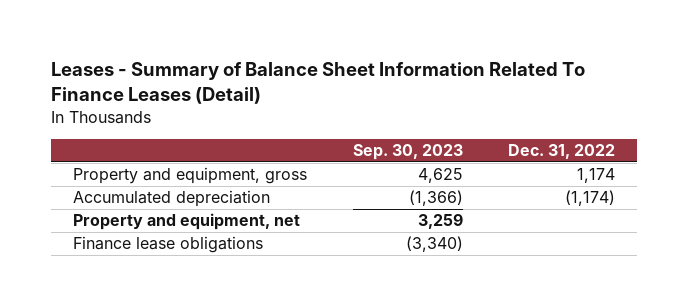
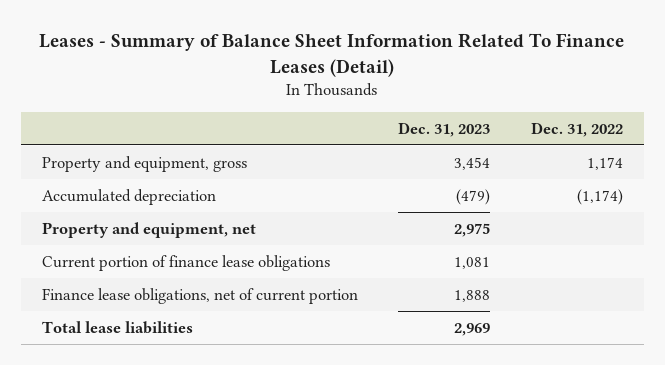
- | Sep. 30, 2023 | Dec. 31, 2022
+ | Dec. 31, 2023 | Dec. 31, 2022
- Finance lease obligations | (3,340) |
+ Current portion of finance lease obligations | 1,081 |
+ Finance lease obligations, net of current portion | 1,888 |
+ Total lease liabilities | 2,969 |

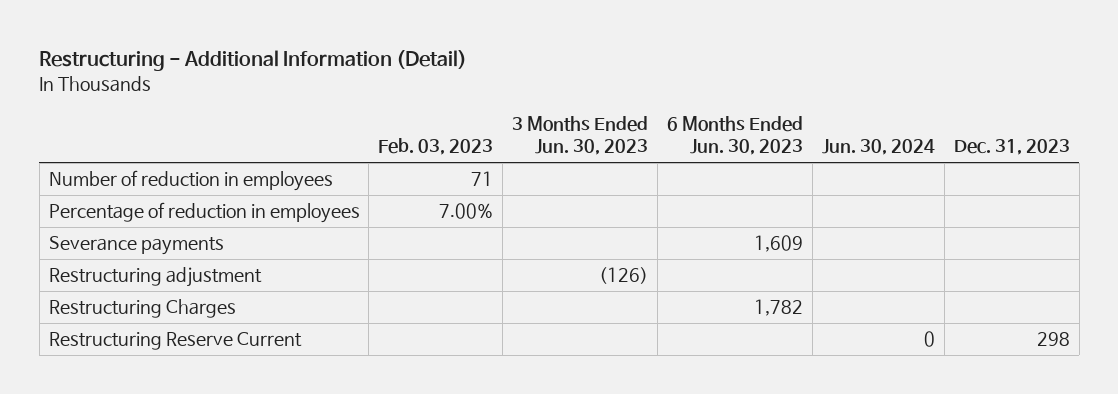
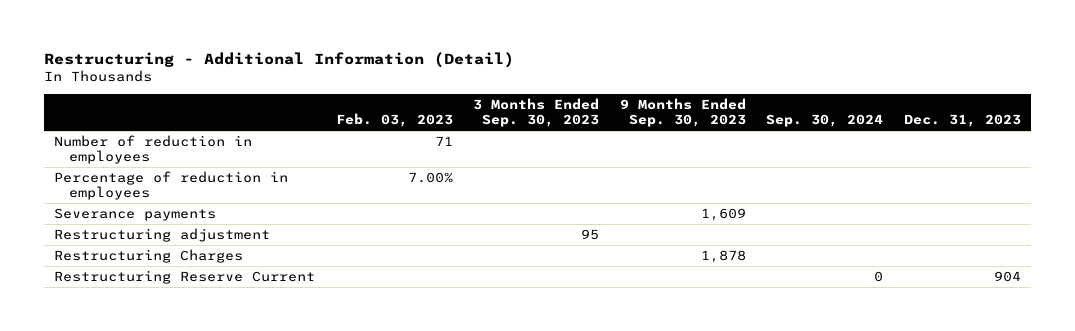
- | Feb. 03, 2023 | 3 Months Ended Jun. 30, 2023 | 6 Months Ended Jun. 30, 2023 | Jun. 30, 2024 | Dec. 31, 2023
+ | Feb. 03, 2023 | 3 Months Ended Sep. 30, 2023 | 9 Months Ended Sep. 30, 2023 | Sep. 30, 2024 | Dec. 31, 2023
- Restructuring Reserve Current | | | | 0 | 298
+ Restructuring Reserve Current | | | | 0 | 904

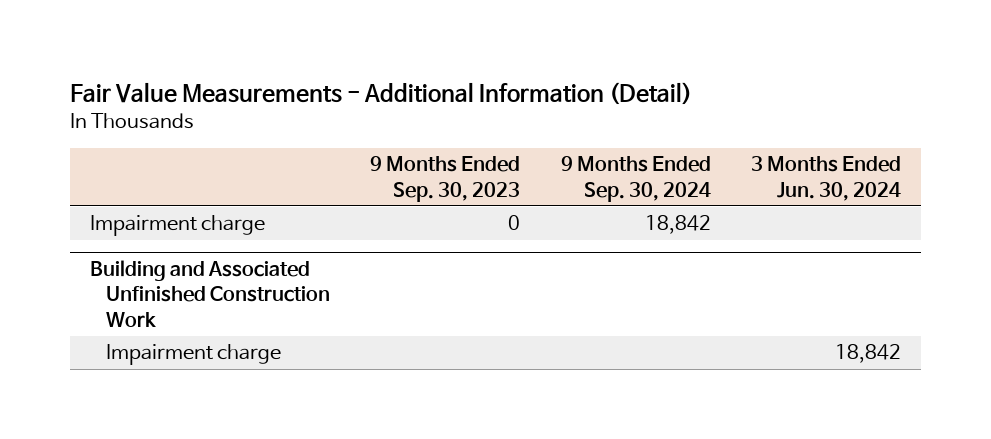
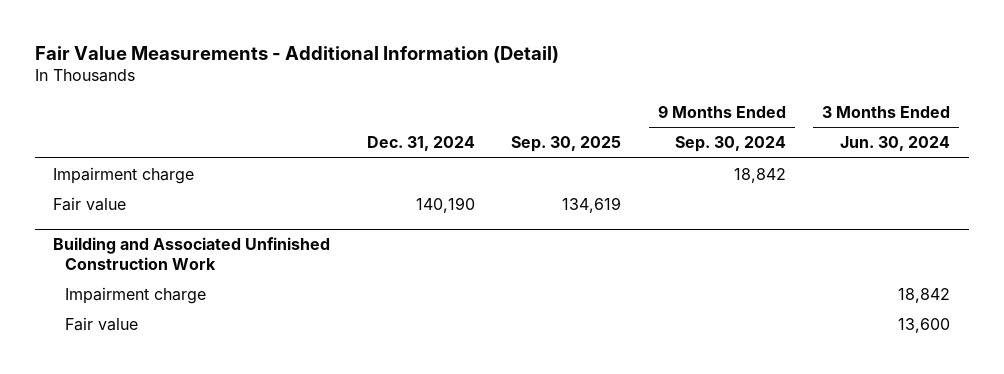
- | 9 Months Ended Sep. 30, 2023 | 9 Months Ended Sep. 30, 2024 | 3 Months Ended Jun. 30, 2024
+ | Dec. 31, 2024 | Sep. 30, 2025 | 9 Months Ended Sep. 30, 2024 | 3 Months Ended Jun. 30, 2024
+ Fair value | 140,190 | 134,619 | |
@ Building and Associated Unfinished Construction Work
+ Fair value | | | | 13,600

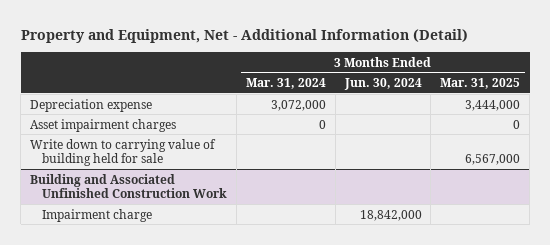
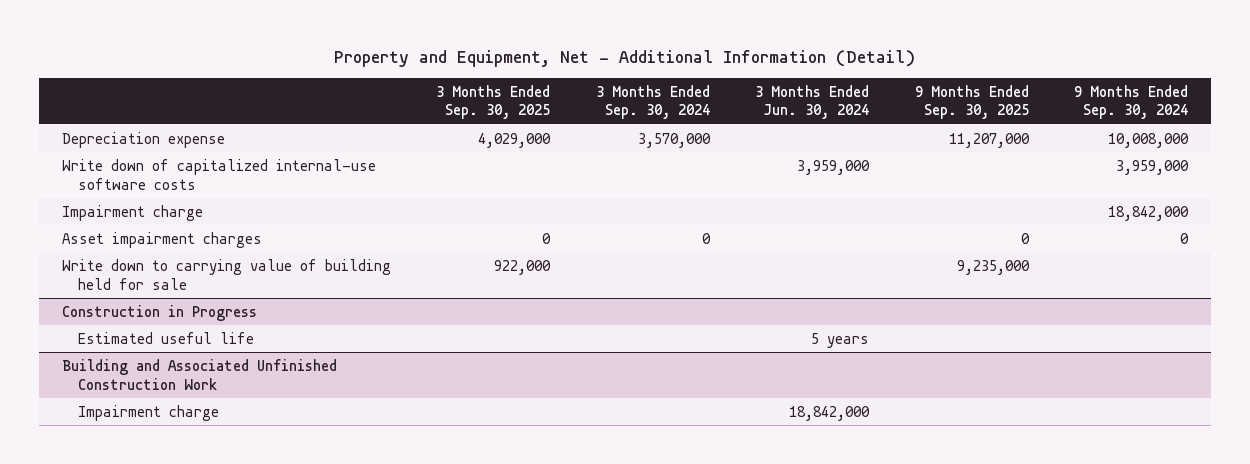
- | 3 Months Ended Mar. 31, 2024 | 3 Months Ended Jun. 30, 2024 | 3 Months Ended Mar. 31, 2025
+ | 3 Months Ended Sep. 30, 2025 | 3 Months Ended Sep. 30, 2024 | 3 Months Ended Jun. 30, 2024 | 9 Months Ended Sep. 30, 2025 | 9 Months Ended Sep. 30, 2024
+ Write down of capitalized internal-use software costs | | | 3,959,000 | | 3,959,000
+ Impairment charge | | | | | 18,842,000
+ Construction in Progress
+ Estimated useful life | | | 5 years | |

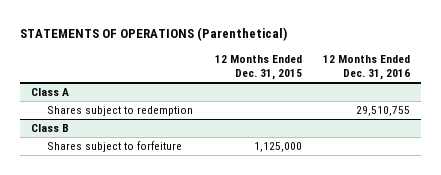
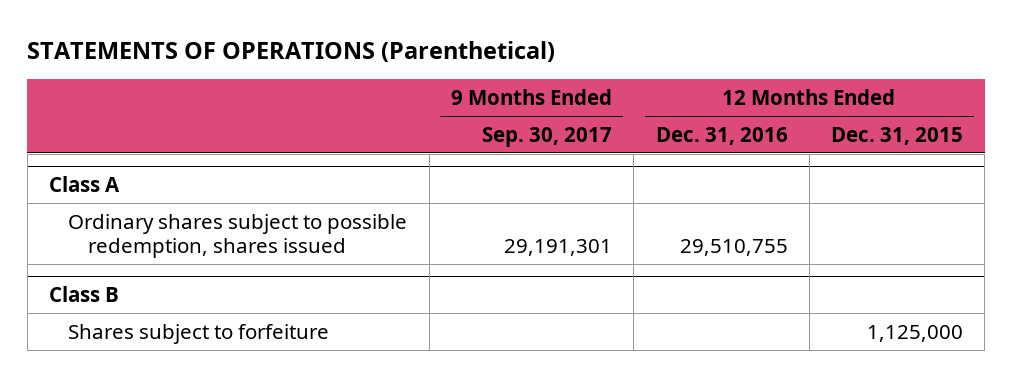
- | 12 Months Ended Dec. 31, 2015 | 12 Months Ended Dec. 31, 2016
+ | 9 Months Ended Sep. 30, 2017 | 12 Months Ended Dec. 31, 2016 | 12 Months Ended Dec. 31, 2015
@ Class A
- Shares subject to redemption | | 29,510,755
+ Ordinary shares subject to possible redemption, shares issued | 29,191,301 | 29,510,755 |

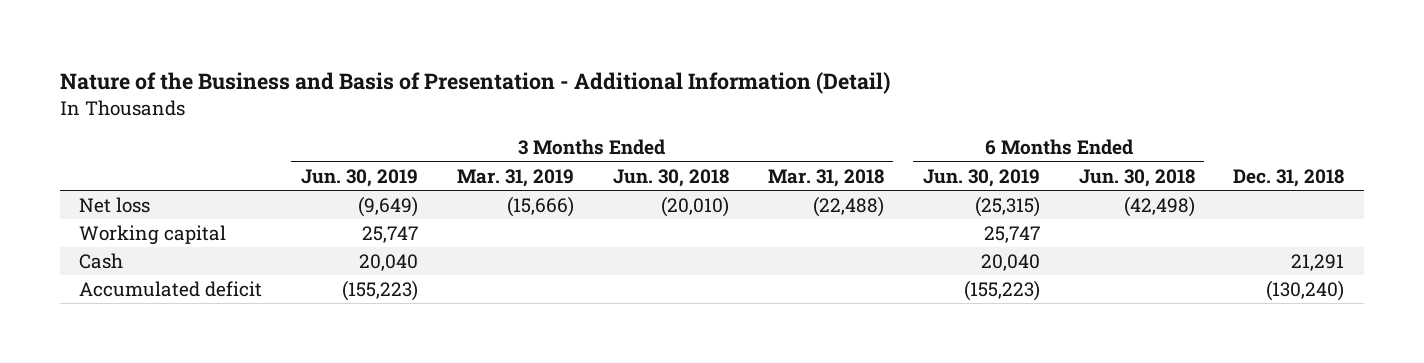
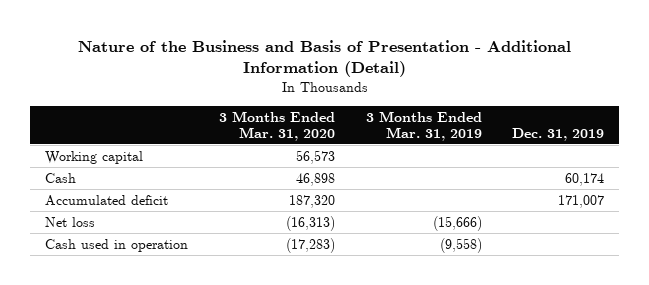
- | 3 Months Ended Jun. 30, 2019 | 3 Months Ended Mar. 31, 2019 | 3 Months Ended Jun. 30, 2018 | 3 Months Ended Mar. 31, 2018 | 6 Months Ended Jun. 30, 2019 | 6 Months Ended Jun. 30, 2018 | Dec. 31, 2018
+ | 3 Months Ended Mar. 31, 2020 | 3 Months Ended Mar. 31, 2019 | Dec. 31, 2019
moved down: Net loss | (16,313) | (15,666) |
+ Cash used in operation | (17,283) | (9,558) |

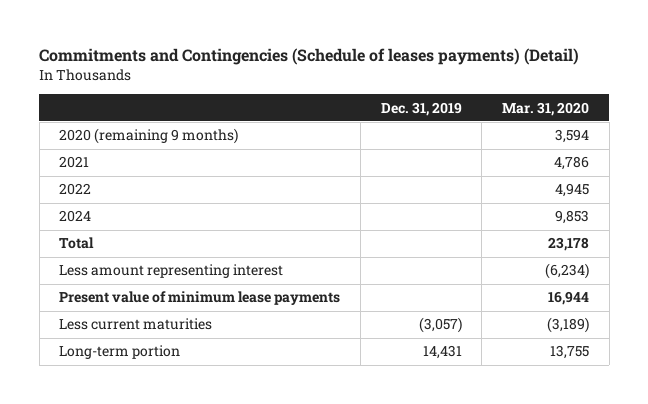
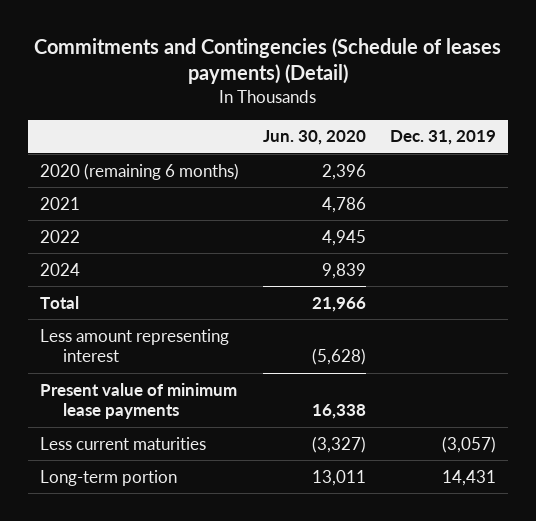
- | Dec. 31, 2019 | Mar. 31, 2020
+ | Jun. 30, 2020 | Dec. 31, 2019
- 2020 (remaining 9 months) | | 3,594
+ 2020 (remaining 6 months) | 2,396 |

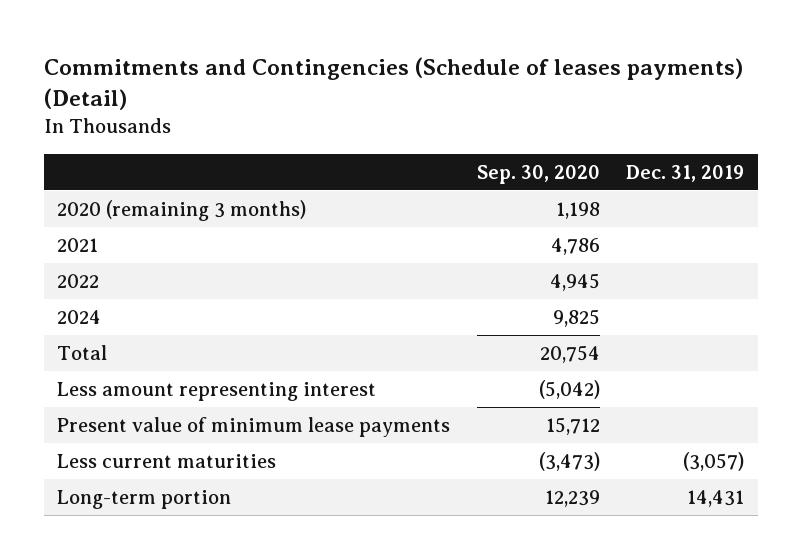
- | Jun. 30, 2020 | Dec. 31, 2019
+ | Sep. 30, 2020 | Dec. 31, 2019
- 2020 (remaining 6 months) | 2,396 |
+ 2020 (remaining 3 months) | 1,198 |

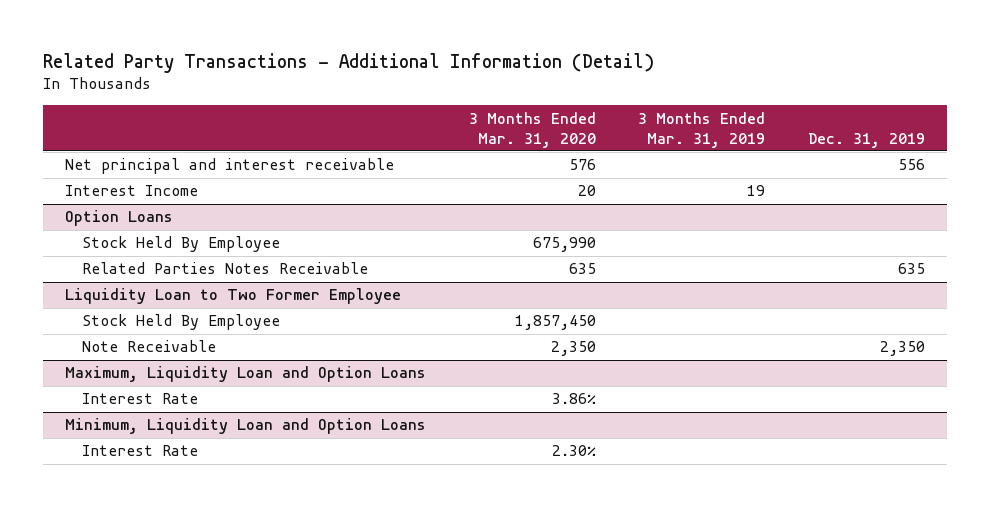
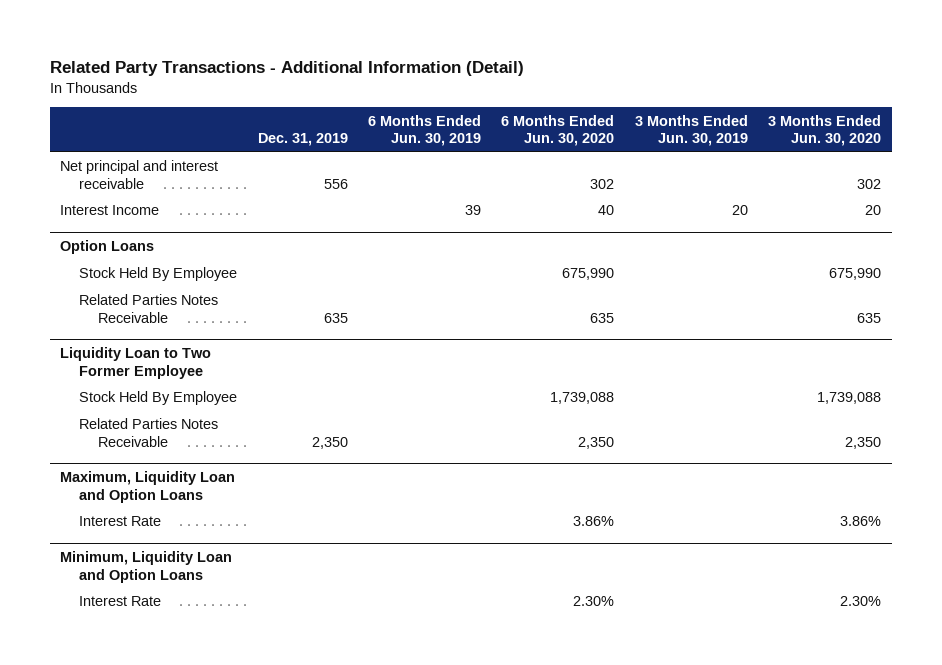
- | 3 Months Ended Mar. 31, 2020 | 3 Months Ended Mar. 31, 2019 | Dec. 31, 2019
+ | Dec. 31, 2019 | 6 Months Ended Jun. 30, 2019 | 6 Months Ended Jun. 30, 2020 | 3 Months Ended Jun. 30, 2019 | 3 Months Ended Jun. 30, 2020
@ Liquidity Loan to Two Former Employee
- Note Receivable | 2,350 | | 2,350
+ Related Parties Notes Receivable | 2,350 | | 2,350 | | 2,350

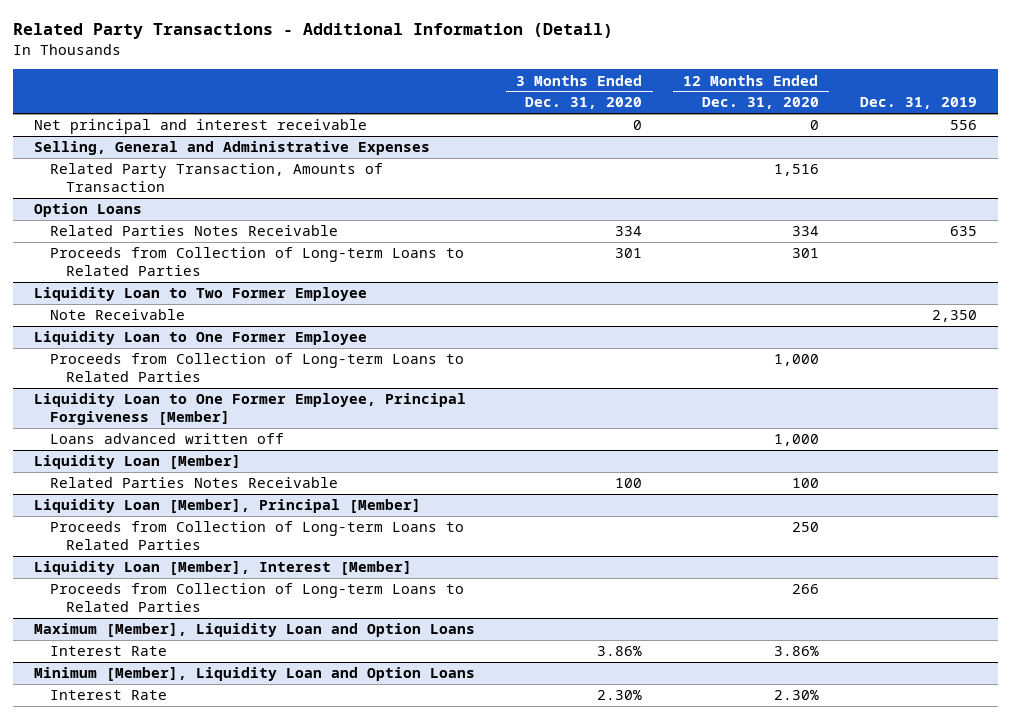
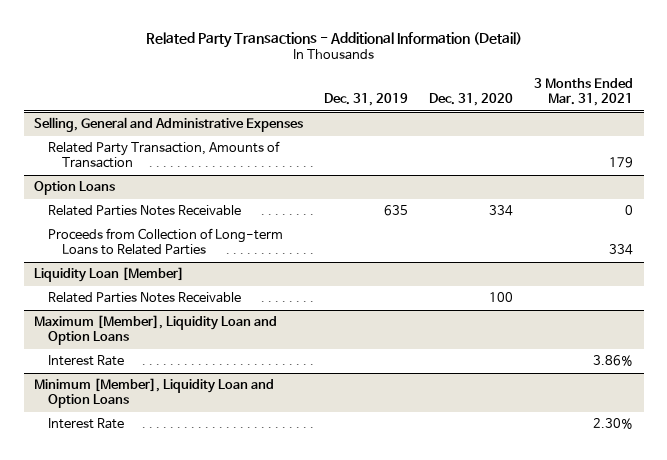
- | 3 Months Ended Dec. 31, 2020 | 12 Months Ended Dec. 31, 2020 | Dec. 31, 2019
+ | Dec. 31, 2019 | Dec. 31, 2020 | 3 Months Ended Mar. 31, 2021
- Net principal and interest receivable | 0 | 0 | 556
- Liquidity Loan to Two Former Employee
- Note Receivable | | | 2,350
- Liquidity Loan to One Former Employee
- Proceeds from Collection of Long-term Loans to Related Parties | | 1,000 |
- Liquidity Loan to One Former Employee, Principal Forgiveness [Member]
- Loans advanced written off | | 1,000 |
- Liquidity Loan [Member], Principal [Member]
- Proceeds from Collection of Long-term Loans to Related Parties | | 250 |
- Liquidity Loan [Member], Interest [Member]
- Proceeds from Collection of Long-term Loans to Related Parties | | 266 |

